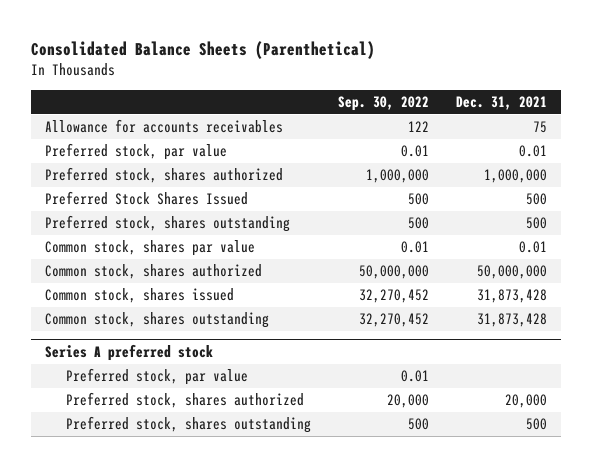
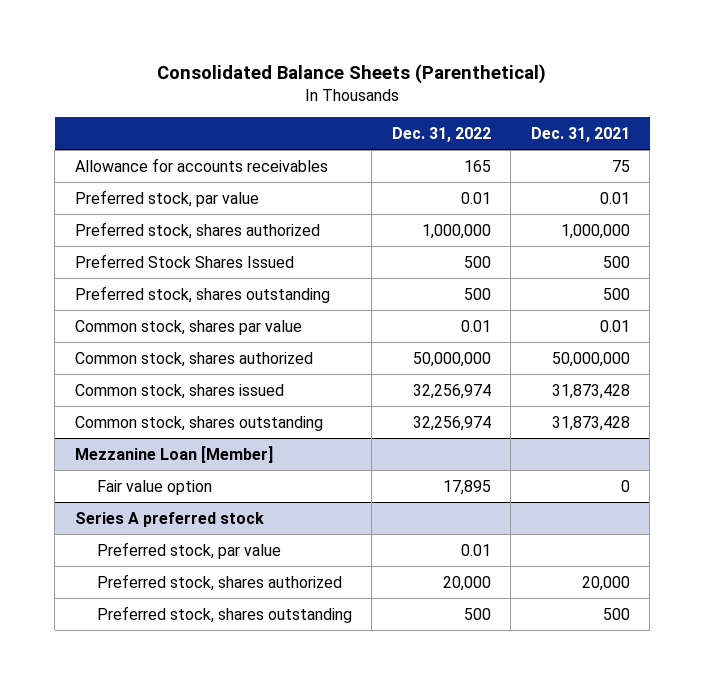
- | Sep. 30, 2022 | Dec. 31, 2021
+ | Dec. 31, 2022 | Dec. 31, 2021
+ Mezzanine Loan [Member]
+ Fair value option | 17,895 | 0

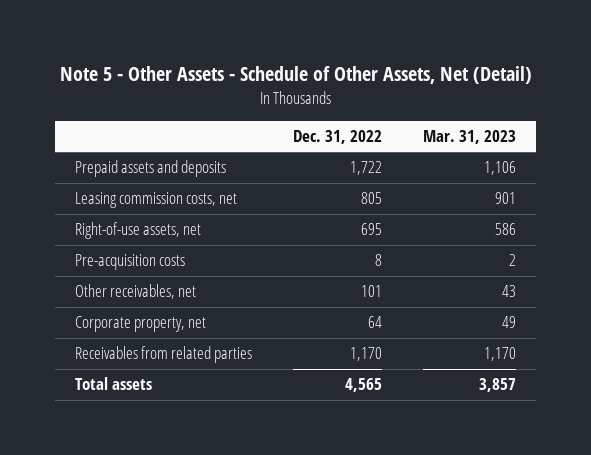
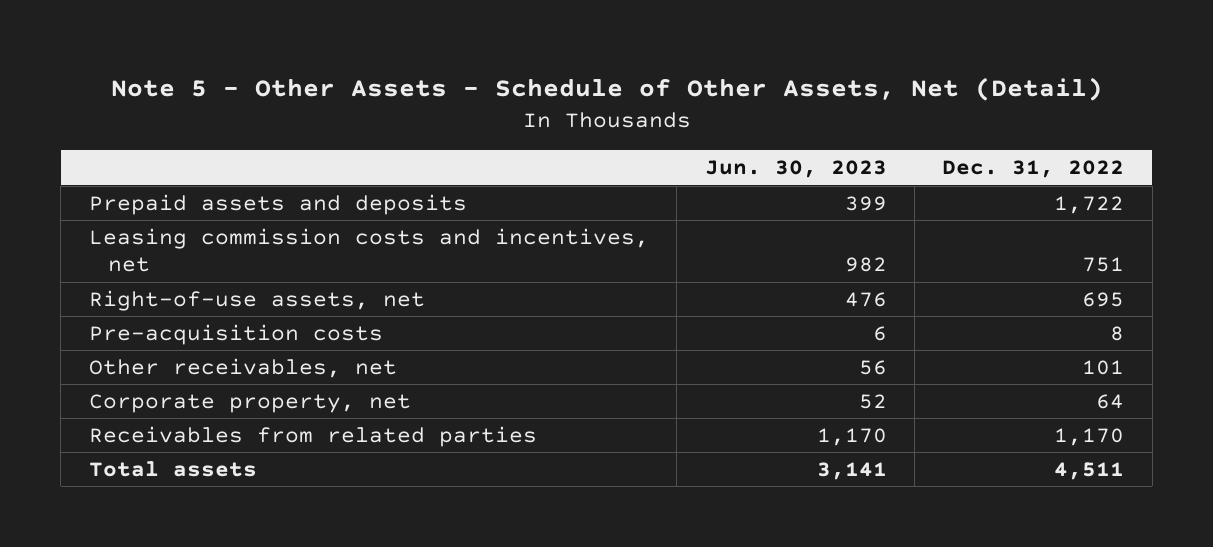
- | Dec. 31, 2022 | Mar. 31, 2023
+ | Jun. 30, 2023 | Dec. 31, 2022
- Leasing commission costs, net | 805 | 901
+ Leasing commission costs and incentives, net | 982 | 751
- Total assets | 4,565 | 3,857
+ Total assets | 3,141 | 4,511

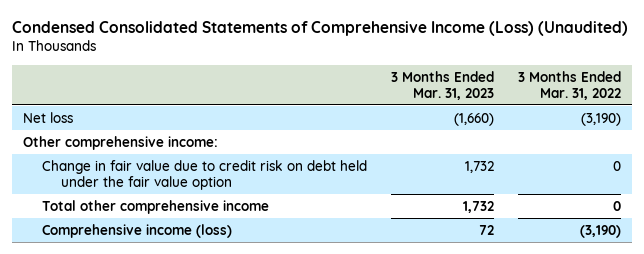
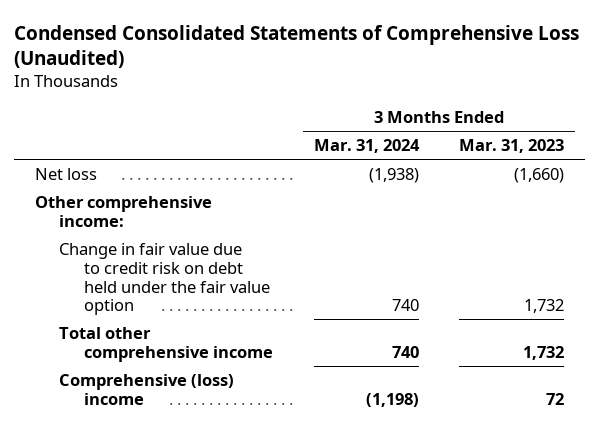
- Condensed Consolidated Statements of Comprehensive Income (Loss) (Unaudited)
+ Condensed Consolidated Statements of Comprehensive Loss (Unaudited)
- | 3 Months Ended Mar. 31, 2023 | 3 Months Ended Mar. 31, 2022
+ | 3 Months Ended Mar. 31, 2024 | 3 Months Ended Mar. 31, 2023
- Comprehensive income (loss) | 72 | (3,190)
+ Comprehensive (loss) income | (1,198) | 72

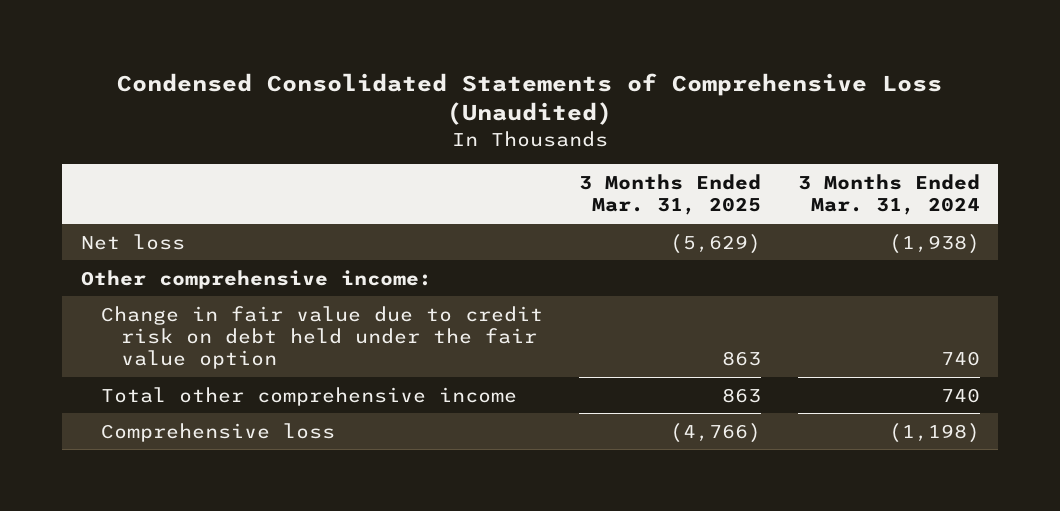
- | 3 Months Ended Mar. 31, 2024 | 3 Months Ended Mar. 31, 2023
+ | 3 Months Ended Mar. 31, 2025 | 3 Months Ended Mar. 31, 2024
- Comprehensive (loss) income | (1,198) | 72
+ Comprehensive loss | (4,766) | (1,198)

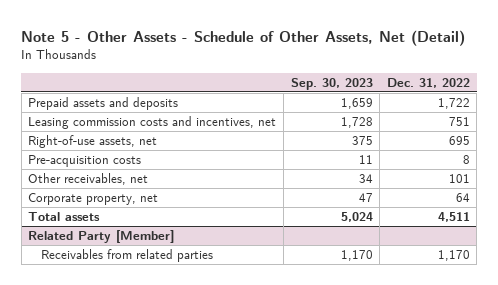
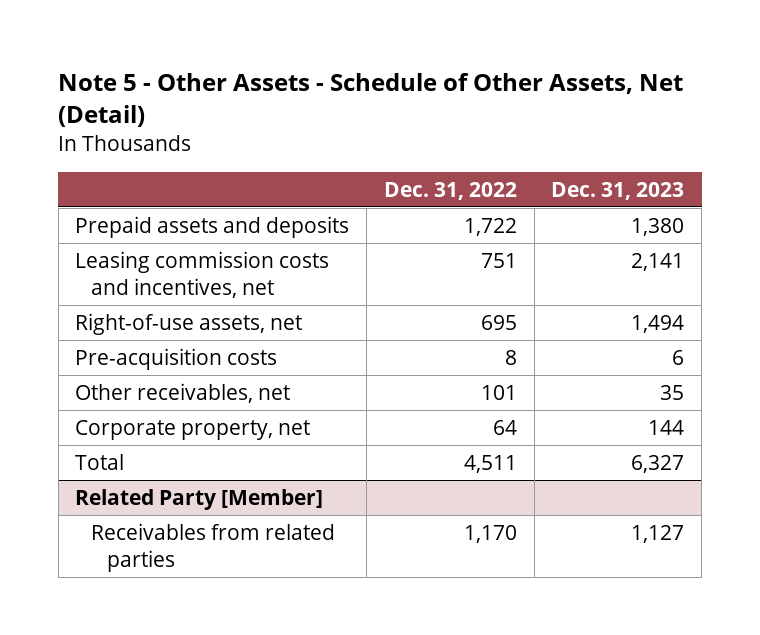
- | Sep. 30, 2023 | Dec. 31, 2022
+ | Dec. 31, 2022 | Dec. 31, 2023
- Total assets | 5,024 | 4,511
+ Total | 4,511 | 6,327

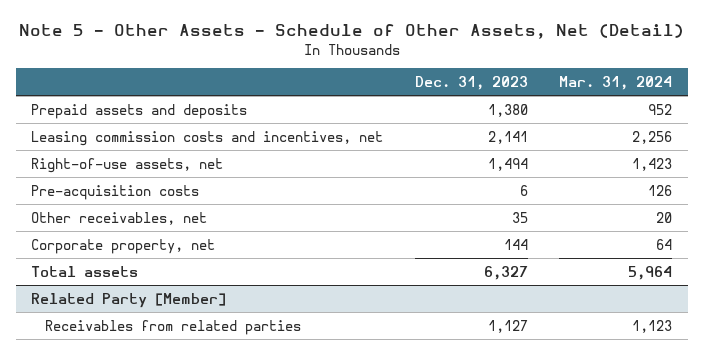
- | Dec. 31, 2022 | Dec. 31, 2023
+ | Dec. 31, 2023 | Mar. 31, 2024
- Total | 4,511 | 6,327
+ Total assets | 6,327 | 5,964

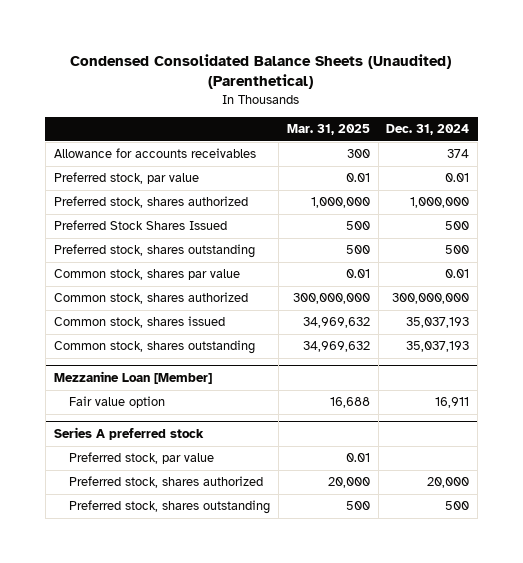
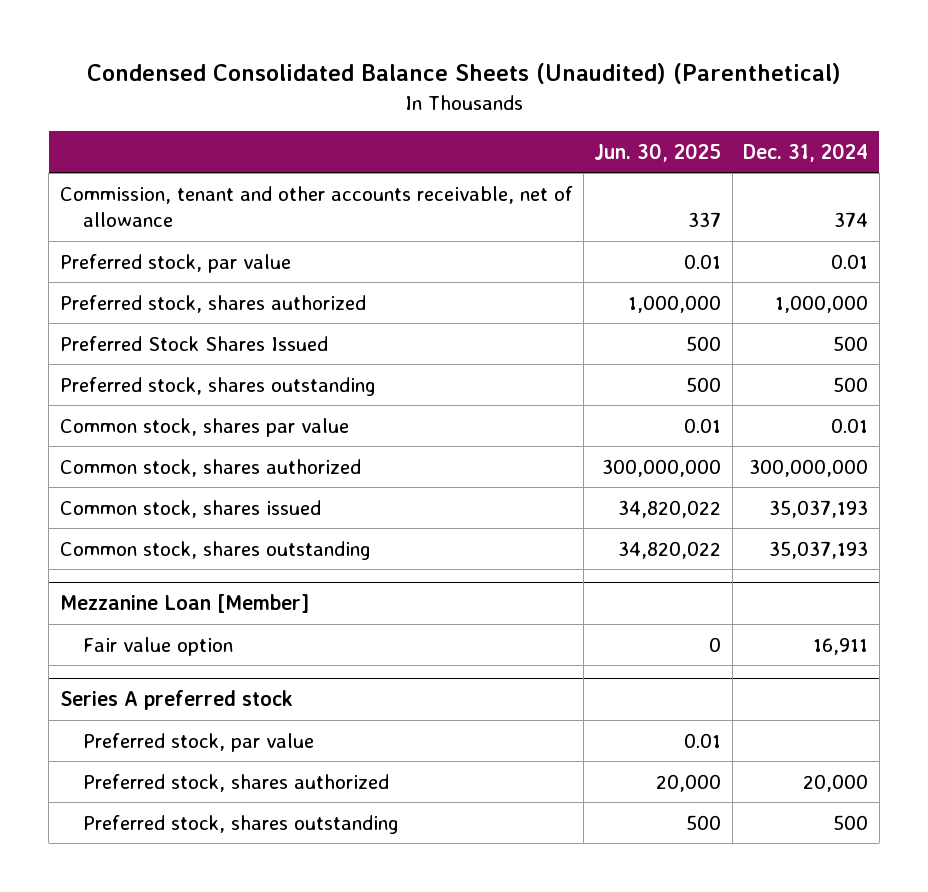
- | Mar. 31, 2025 | Dec. 31, 2024
+ | Jun. 30, 2025 | Dec. 31, 2024
- Allowance for accounts receivables | 300 | 374
+ Commission, tenant and other accounts receivable, net of allowance | 337 | 374

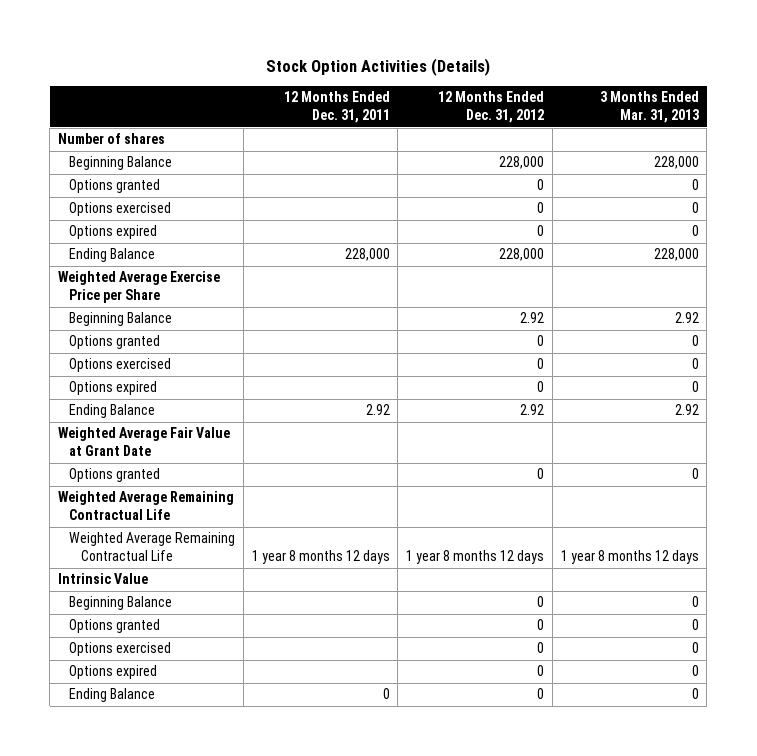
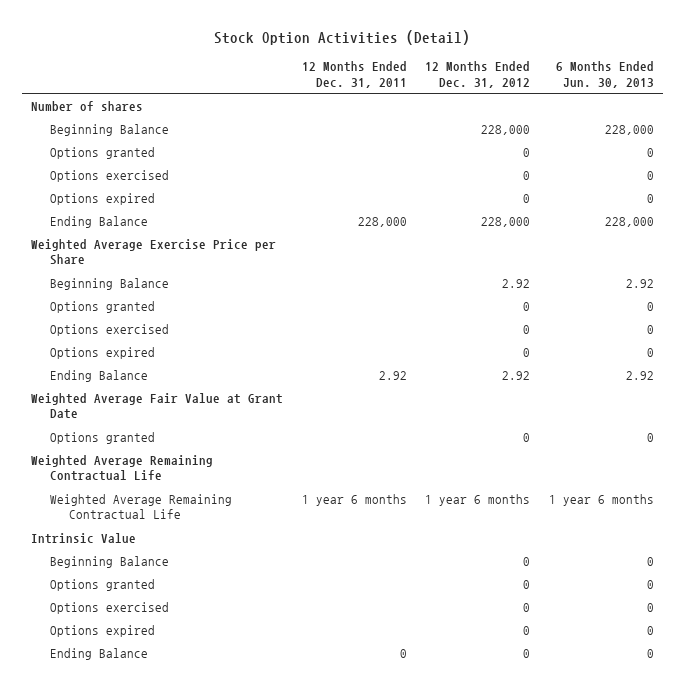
- Stock Option Activities (Details)
+ Stock Option Activities (Detail)
- | 12 Months Ended Dec. 31, 2011 | 12 Months Ended Dec. 31, 2012 | 3 Months Ended Mar. 31, 2013
+ | 12 Months Ended Dec. 31, 2011 | 12 Months Ended Dec. 31, 2012 | 6 Months Ended Jun. 30, 2013
- Weighted Average Remaining Contractual Life | 1 year 8 months 12 days | 1 year 8 months 12 days | 1 year 8 months 12 days
+ Weighted Average Remaining Contractual Life | 1 year 6 months | 1 year 6 months | 1 year 6 months

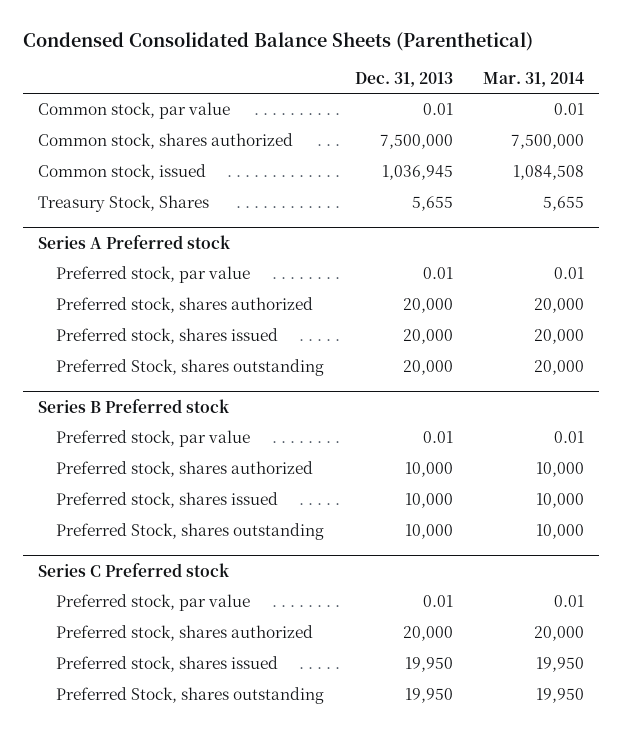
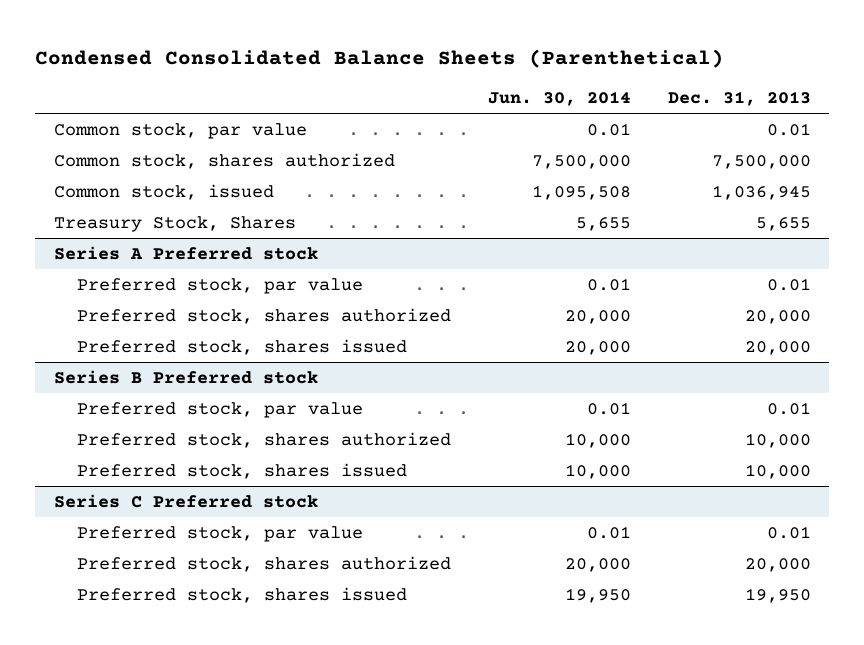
- | Dec. 31, 2013 | Mar. 31, 2014
+ | Jun. 30, 2014 | Dec. 31, 2013
@ Series A Preferred stock
- Preferred Stock, shares outstanding | 20,000 | 20,000
@ Series B Preferred stock
- Preferred Stock, shares outstanding | 10,000 | 10,000
@ Series C Preferred stock
- Preferred Stock, shares outstanding | 19,950 | 19,950

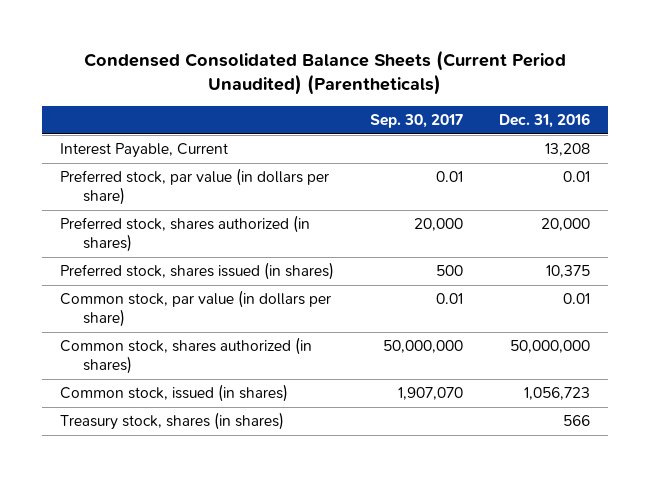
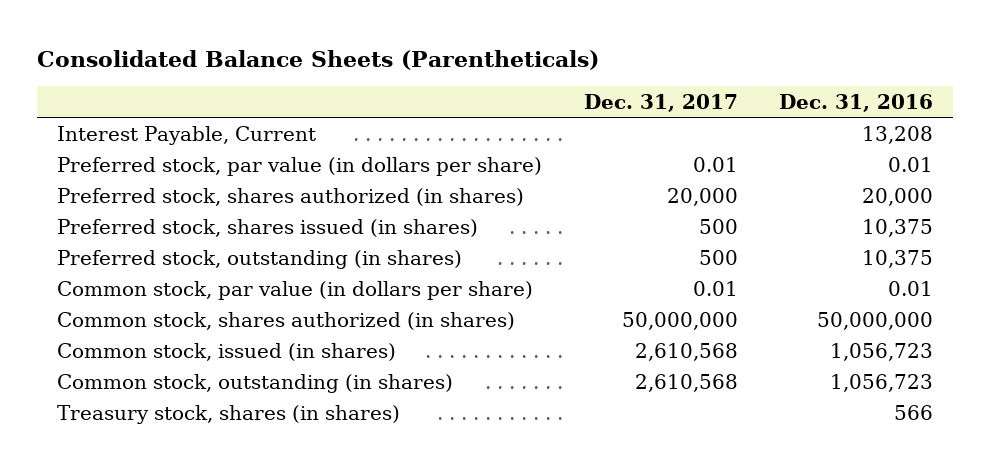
- Condensed Consolidated Balance Sheets (Current Period Unaudited) (Parentheticals)
+ Consolidated Balance Sheets (Parentheticals)
- | Sep. 30, 2017 | Dec. 31, 2016
+ | Dec. 31, 2017 | Dec. 31, 2016
+ Preferred stock, outstanding (in shares) | 500 | 10,375
+ Common stock, outstanding (in shares) | 2,610,568 | 1,056,723

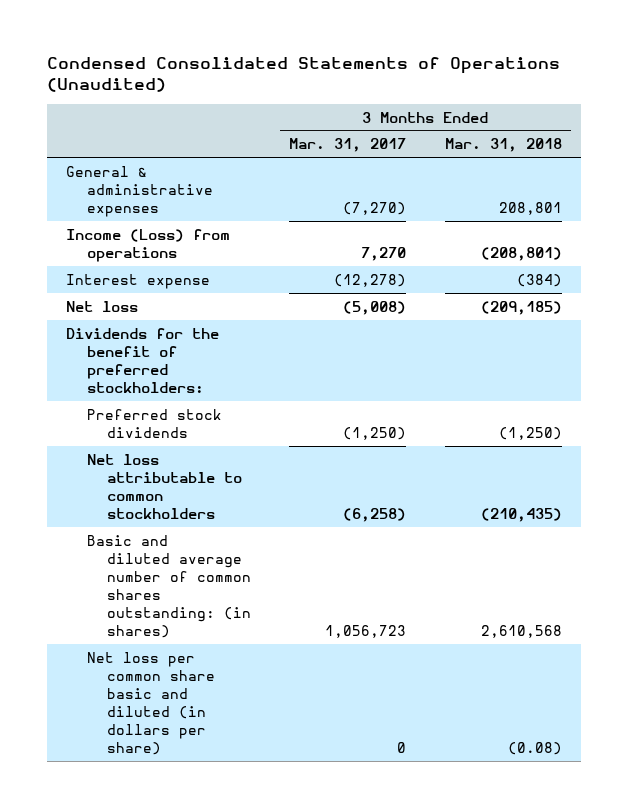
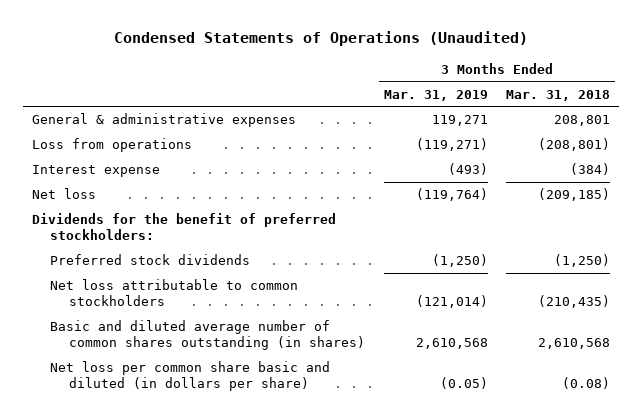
- Condensed Consolidated Statements of Operations (Unaudited)
+ Condensed Statements of Operations (Unaudited)
- | 3 Months Ended Mar. 31, 2017 | 3 Months Ended Mar. 31, 2018
+ | 3 Months Ended Mar. 31, 2019 | 3 Months Ended Mar. 31, 2018
- Income (Loss) from operations | 7,270 | (208,801)
+ Loss from operations | (119,271) | (208,801)
- Basic and diluted average number of common shares outstanding: (in shares) | 1,056,723 | 2,610,568
+ Basic and diluted average number of common shares outstanding (in shares) | 2,610,568 | 2,610,568

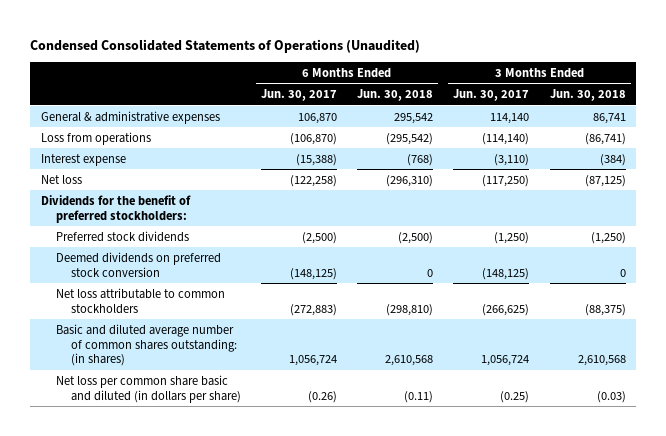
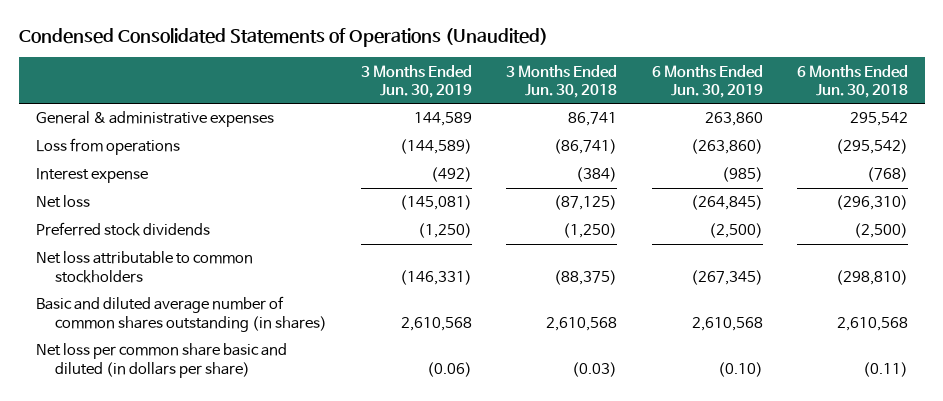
- | 6 Months Ended Jun. 30, 2017 | 6 Months Ended Jun. 30, 2018 | 3 Months Ended Jun. 30, 2017 | 3 Months Ended Jun. 30, 2018
+ | 3 Months Ended Jun. 30, 2019 | 3 Months Ended Jun. 30, 2018 | 6 Months Ended Jun. 30, 2019 | 6 Months Ended Jun. 30, 2018
- Dividends for the benefit of preferred stockholders:
- Deemed dividends on preferred stock conversion | (148,125) | 0 | (148,125) | 0
- Basic and diluted average number of common shares outstanding: (in shares) | 1,056,724 | 2,610,568 | 1,056,724 | 2,610,568
+ Basic and diluted average number of common shares outstanding (in shares) | 2,610,568 | 2,610,568 | 2,610,568 | 2,610,568

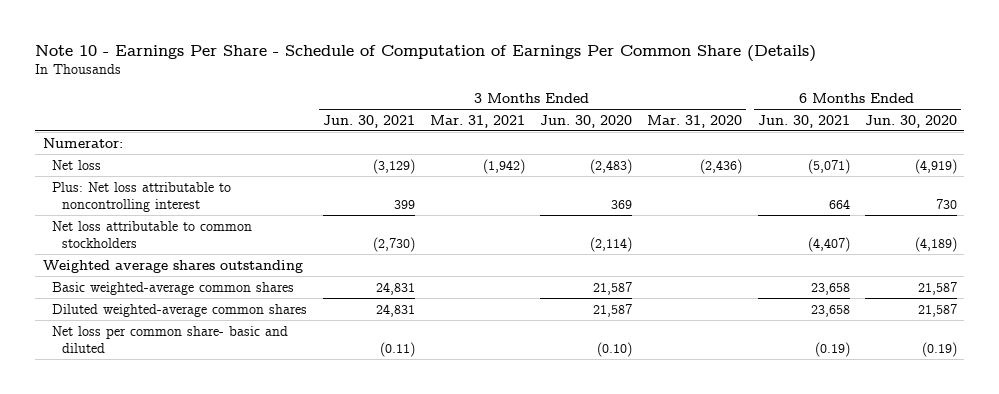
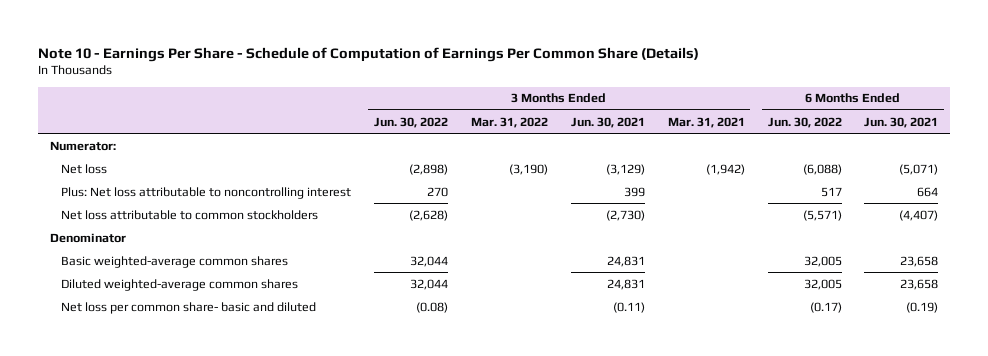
- | 3 Months Ended Jun. 30, 2021 | 3 Months Ended Mar. 31, 2021 | 3 Months Ended Jun. 30, 2020 | 3 Months Ended Mar. 31, 2020 | 6 Months Ended Jun. 30, 2021 | 6 Months Ended Jun. 30, 2020
+ | 3 Months Ended Jun. 30, 2022 | 3 Months Ended Mar. 31, 2022 | 3 Months Ended Jun. 30, 2021 | 3 Months Ended Mar. 31, 2021 | 6 Months Ended Jun. 30, 2022 | 6 Months Ended Jun. 30, 2021
- Weighted average shares outstanding
+ Denominator

